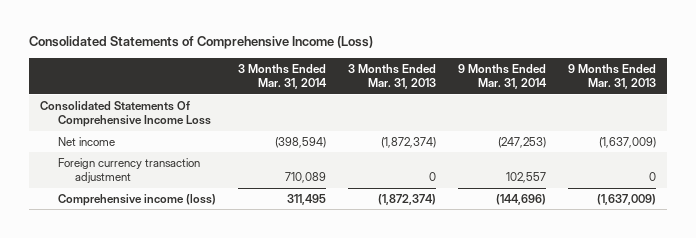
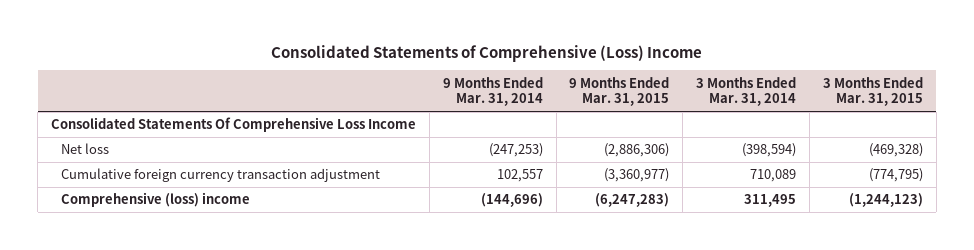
- Consolidated Statements of Comprehensive Income (Loss)
+ Consolidated Statements of Comprehensive (Loss) Income
- | 3 Months Ended Mar. 31, 2014 | 3 Months Ended Mar. 31, 2013 | 9 Months Ended Mar. 31, 2014 | 9 Months Ended Mar. 31, 2013
+ | 9 Months Ended Mar. 31, 2014 | 9 Months Ended Mar. 31, 2015 | 3 Months Ended Mar. 31, 2014 | 3 Months Ended Mar. 31, 2015
- Consolidated Statements Of Comprehensive Income Loss
- Net income | (398,594) | (1,872,374) | (247,253) | (1,637,009)
- Foreign currency transaction adjustment | 710,089 | 0 | 102,557 | 0
- Comprehensive income (loss) | 311,495 | (1,872,374) | (144,696) | (1,637,009)
+ Consolidated Statements Of Comprehensive Loss Income
+ Net loss | (247,253) | (2,886,306) | (398,594) | (469,328)
+ Cumulative foreign currency transaction adjustment | 102,557 | (3,360,977) | 710,089 | (774,795)
+ Comprehensive (loss) income | (144,696) | (6,247,283) | 311,495 | (1,244,123)

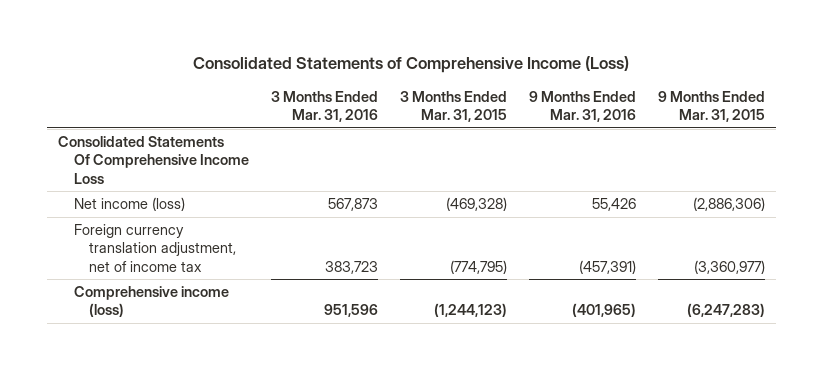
- Consolidated Statements of Comprehensive (Loss) Income
+ Consolidated Statements of Comprehensive Income (Loss)
- | 9 Months Ended Mar. 31, 2014 | 9 Months Ended Mar. 31, 2015 | 3 Months Ended Mar. 31, 2014 | 3 Months Ended Mar. 31, 2015
+ | 3 Months Ended Mar. 31, 2016 | 3 Months Ended Mar. 31, 2015 | 9 Months Ended Mar. 31, 2016 | 9 Months Ended Mar. 31, 2015
- Consolidated Statements Of Comprehensive Loss Income
- Net loss | (247,253) | (2,886,306) | (398,594) | (469,328)
- Cumulative foreign currency transaction adjustment | 102,557 | (3,360,977) | 710,089 | (774,795)
- Comprehensive (loss) income | (144,696) | (6,247,283) | 311,495 | (1,244,123)
+ Consolidated Statements Of Comprehensive Income Loss
+ Net income (loss) | 567,873 | (469,328) | 55,426 | (2,886,306)
+ Foreign currency translation adjustment, net of income tax | 383,723 | (774,795) | (457,391) | (3,360,977)
+ Comprehensive income (loss) | 951,596 | (1,244,123) | (401,965) | (6,247,283)

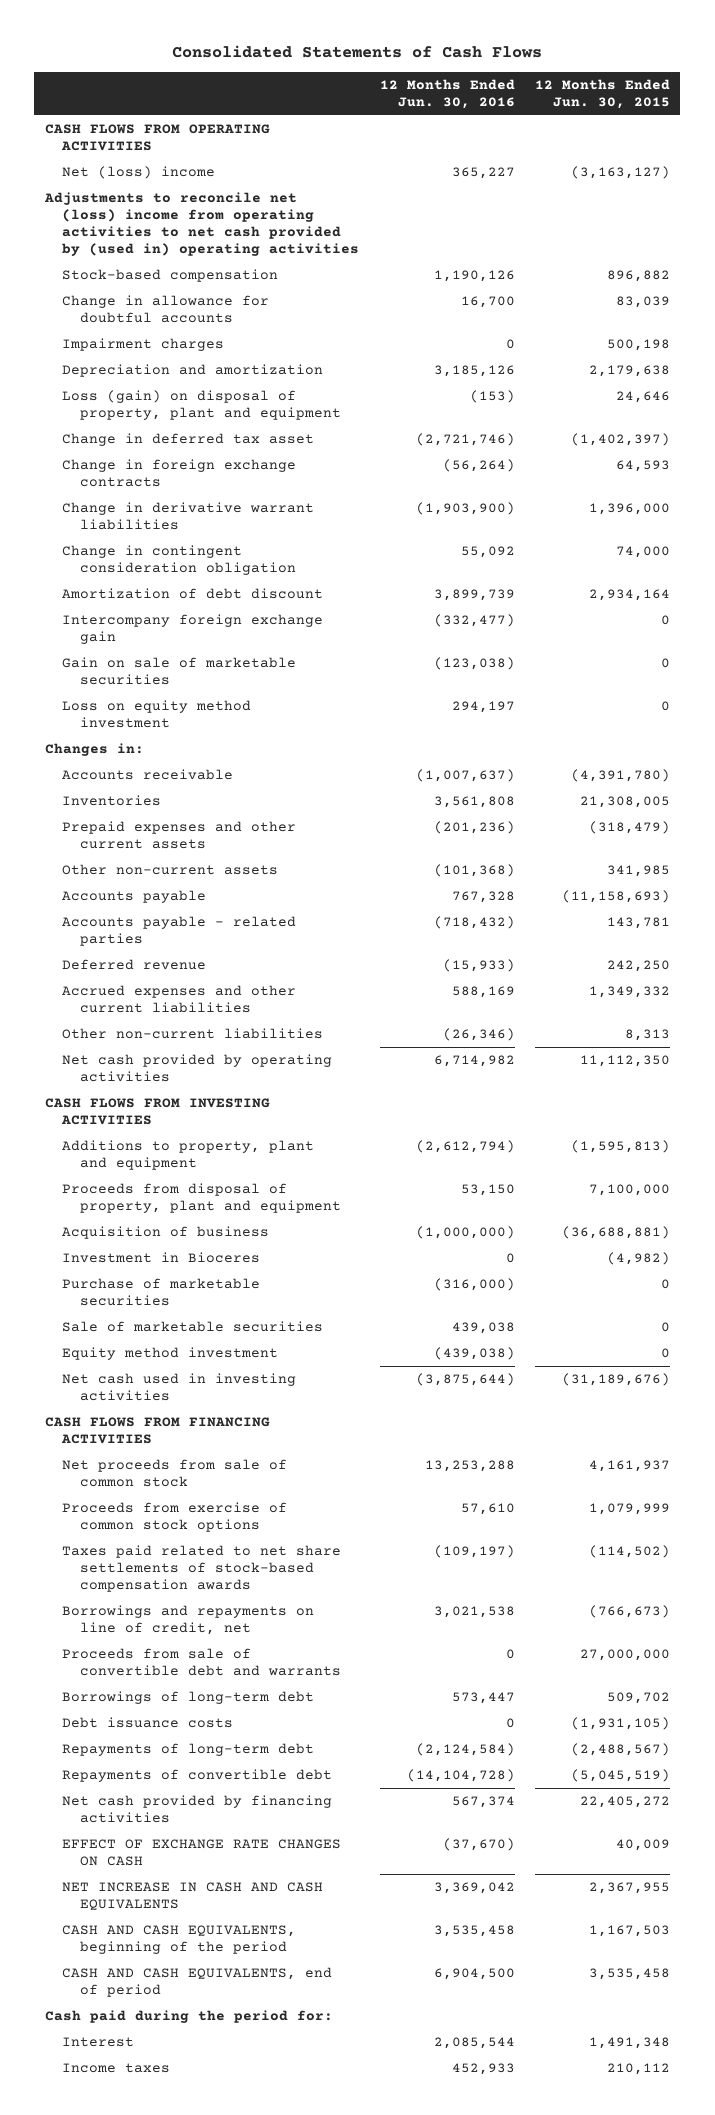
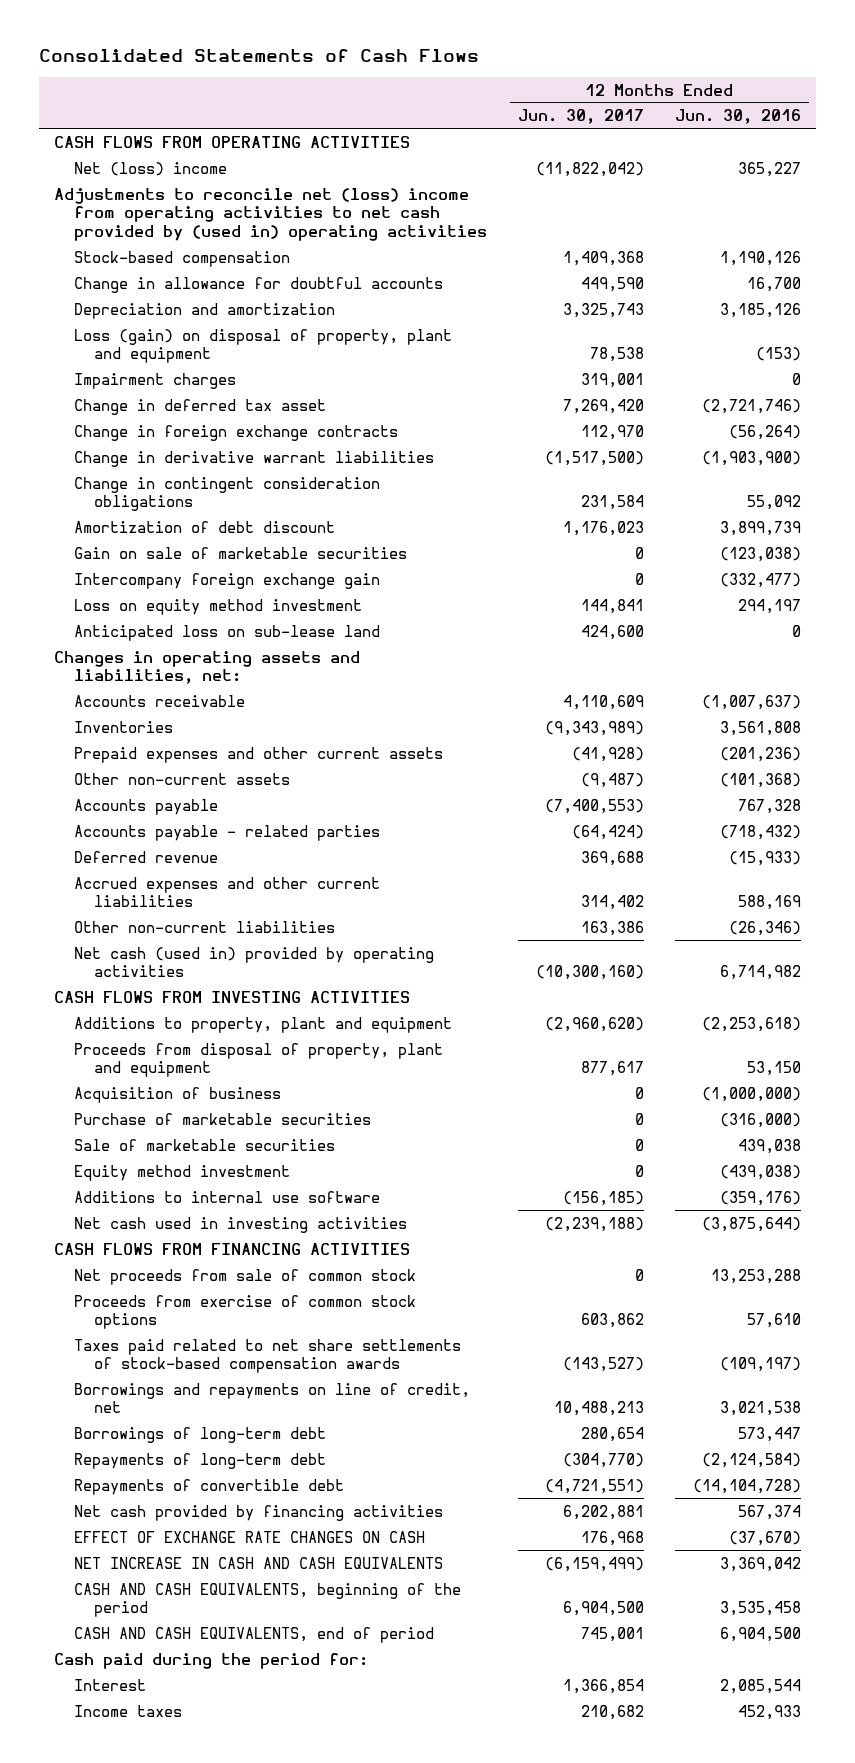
- | 12 Months Ended Jun. 30, 2016 | 12 Months Ended Jun. 30, 2015
+ | 12 Months Ended Jun. 30, 2017 | 12 Months Ended Jun. 30, 2016
moved down: Impairment charges | 319,001 | 0
- Change in contingent consideration obligation | 55,092 | 74,000
+ Change in contingent consideration obligations | 231,584 | 55,092
moved down: Intercompany foreign exchange gain | 0 | (332,477)
- Changes in:
+ Anticipated loss on sub-lease land | 424,600 | 0
+ Changes in operating assets and liabilities, net:
- Net cash provided by operating activities | 6,714,982 | 11,112,350
+ Net cash (used in) provided by operating activities | (10,300,160) | 6,714,982
- Additions to property, plant and equipment | (2,612,794) | (1,595,813)
+ Additions to property, plant and equipment | (2,960,620) | (2,253,618)
- Investment in Bioceres | 0 | (4,982)
+ Additions to internal use software | (156,185) | (359,176)
- Proceeds from sale of convertible debt and warrants | 0 | 27,000,000
- Debt issuance costs | 0 | (1,931,105)

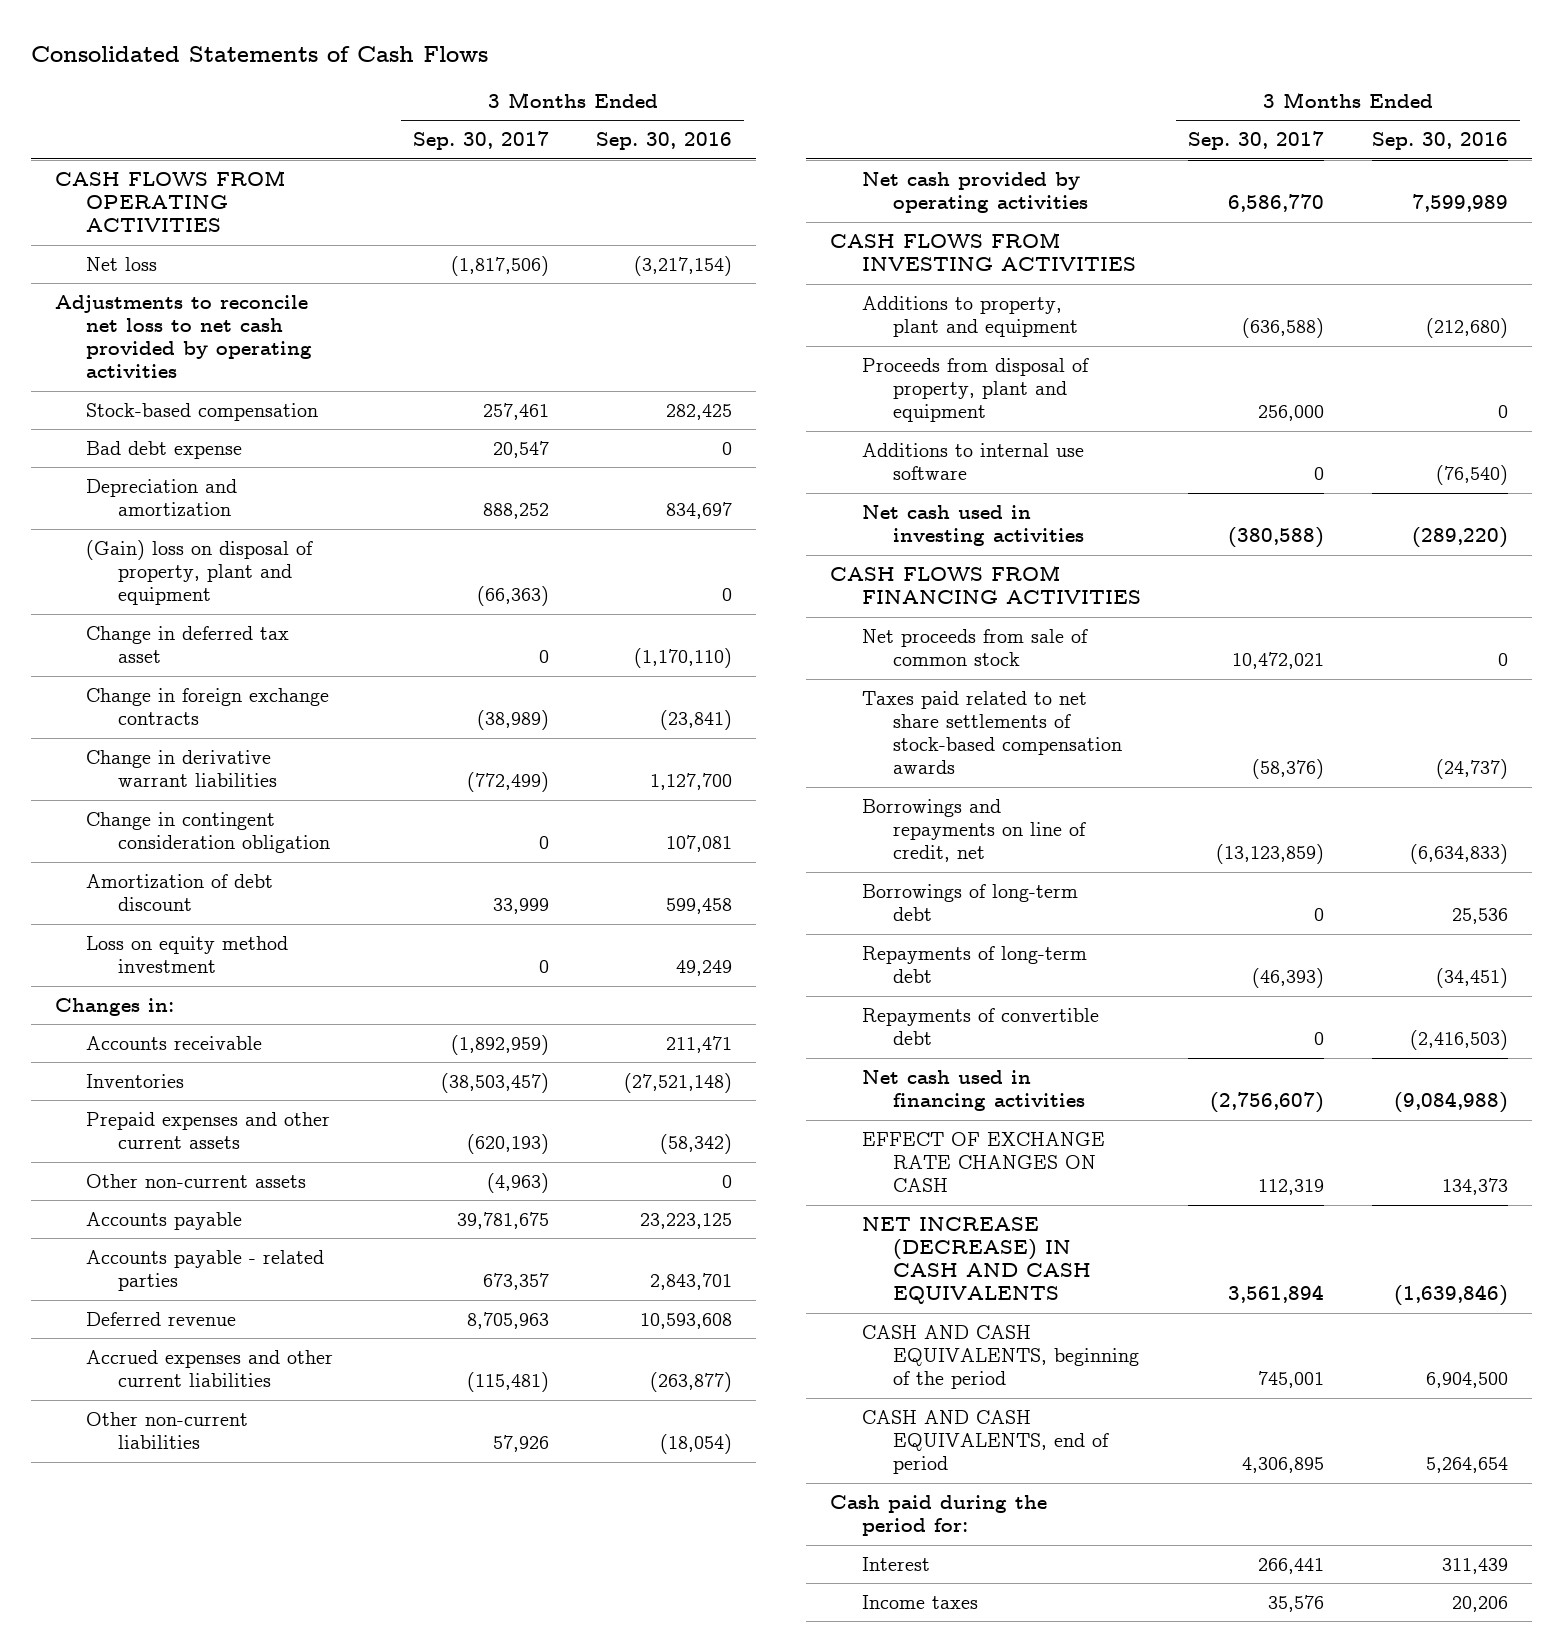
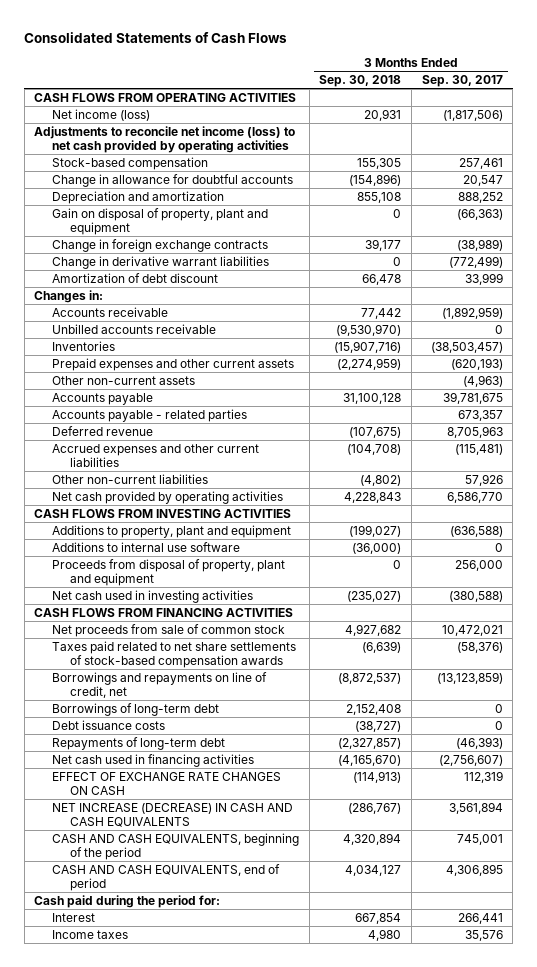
- | 3 Months Ended Sep. 30, 2017 | 3 Months Ended Sep. 30, 2016
+ | 3 Months Ended Sep. 30, 2018 | 3 Months Ended Sep. 30, 2017
- Net loss | (1,817,506) | (3,217,154)
- Adjustments to reconcile net loss to net cash provided by operating activities
+ Net income (loss) | 20,931 | (1,817,506)
+ Adjustments to reconcile net income (loss) to net cash provided by operating activities
- Bad debt expense | 20,547 | 0
+ Change in allowance for doubtful accounts | (154,896) | 20,547
- (Gain) loss on disposal of property, plant and equipment | (66,363) | 0
- Change in deferred tax asset | 0 | (1,170,110)
+ Gain on disposal of property, plant and equipment | 0 | (66,363)
- Change in contingent consideration obligation | 0 | 107,081
- Loss on equity method investment | 0 | 49,249
+ Unbilled accounts receivable | (9,530,970) | 0
moved down: Proceeds from disposal of property, plant and equipment | 0 | 256,000
+ Debt issuance costs | (38,727) | 0
- Repayments of convertible debt | 0 | (2,416,503)

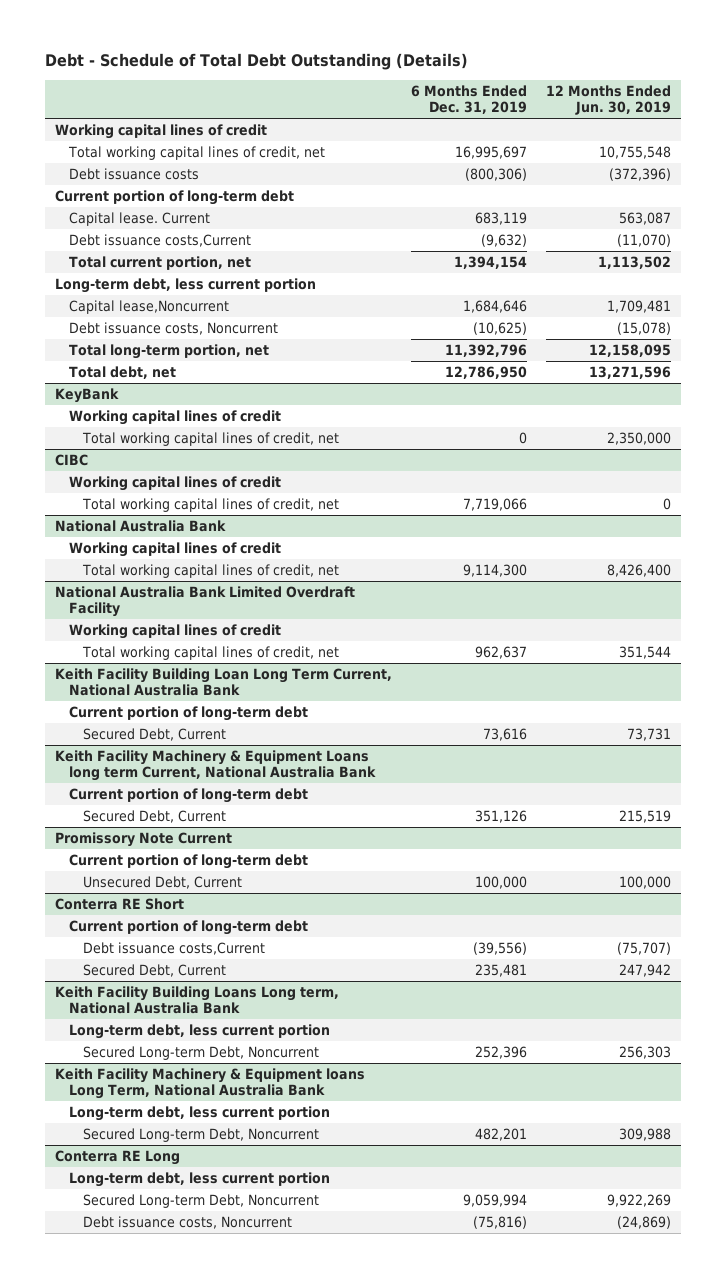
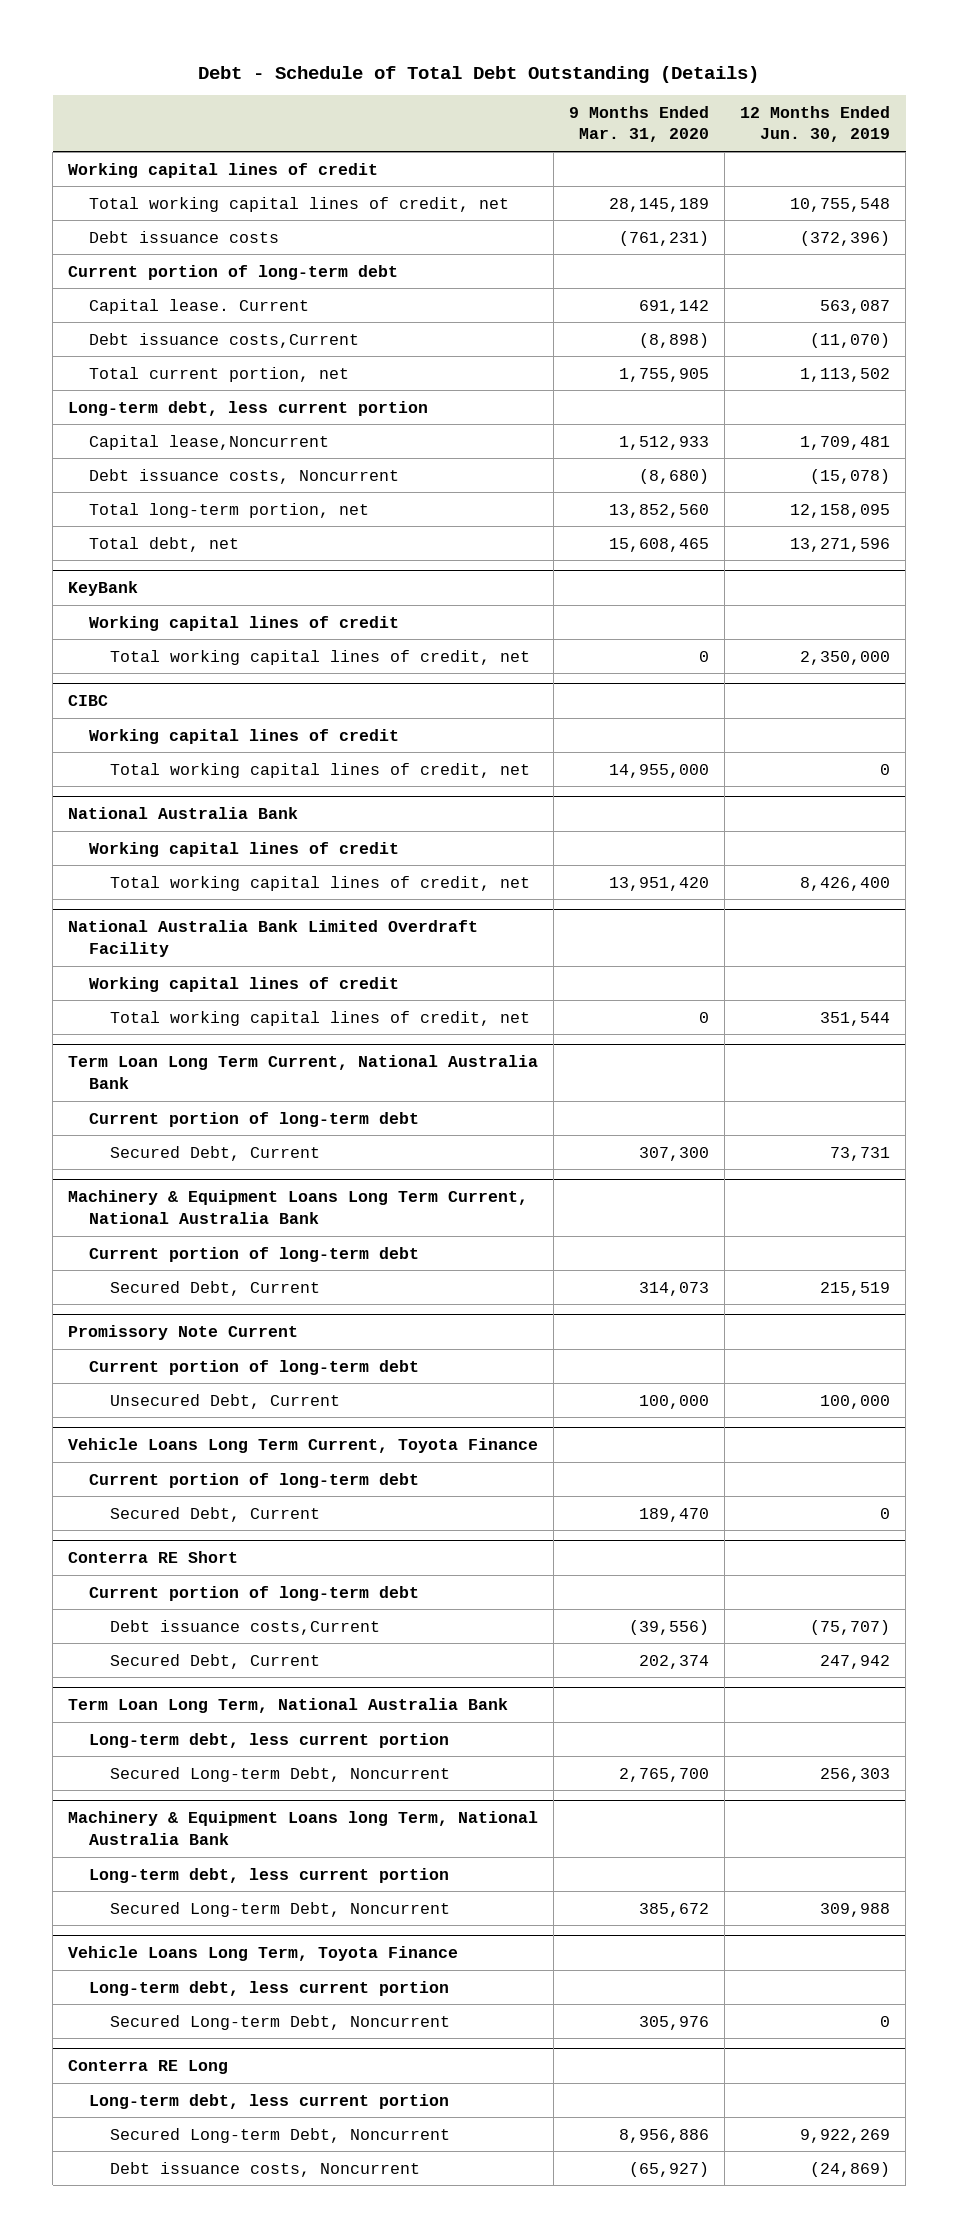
- | 6 Months Ended Dec. 31, 2019 | 12 Months Ended Jun. 30, 2019
+ | 9 Months Ended Mar. 31, 2020 | 12 Months Ended Jun. 30, 2019
- Keith Facility Building Loan Long Term Current, National Australia Bank
+ Term Loan Long Term Current, National Australia Bank
- Keith Facility Machinery & Equipment Loans long term Current, National Australia Bank
+ Machinery & Equipment Loans Long Term Current, National Australia Bank
+ Vehicle Loans Long Term Current, Toyota Finance
+ Current portion of long-term debt
+ Secured Debt, Current | 189,470 | 0
- Keith Facility Building Loans Long term, National Australia Bank
+ Term Loan Long Term, National Australia Bank
- Keith Facility Machinery & Equipment loans Long Term, National Australia Bank
+ Machinery & Equipment Loans long Term, National Australia Bank
+ Vehicle Loans Long Term, Toyota Finance
+ Long-term debt, less current portion
+ Secured Long-term Debt, Noncurrent | 305,976 | 0

